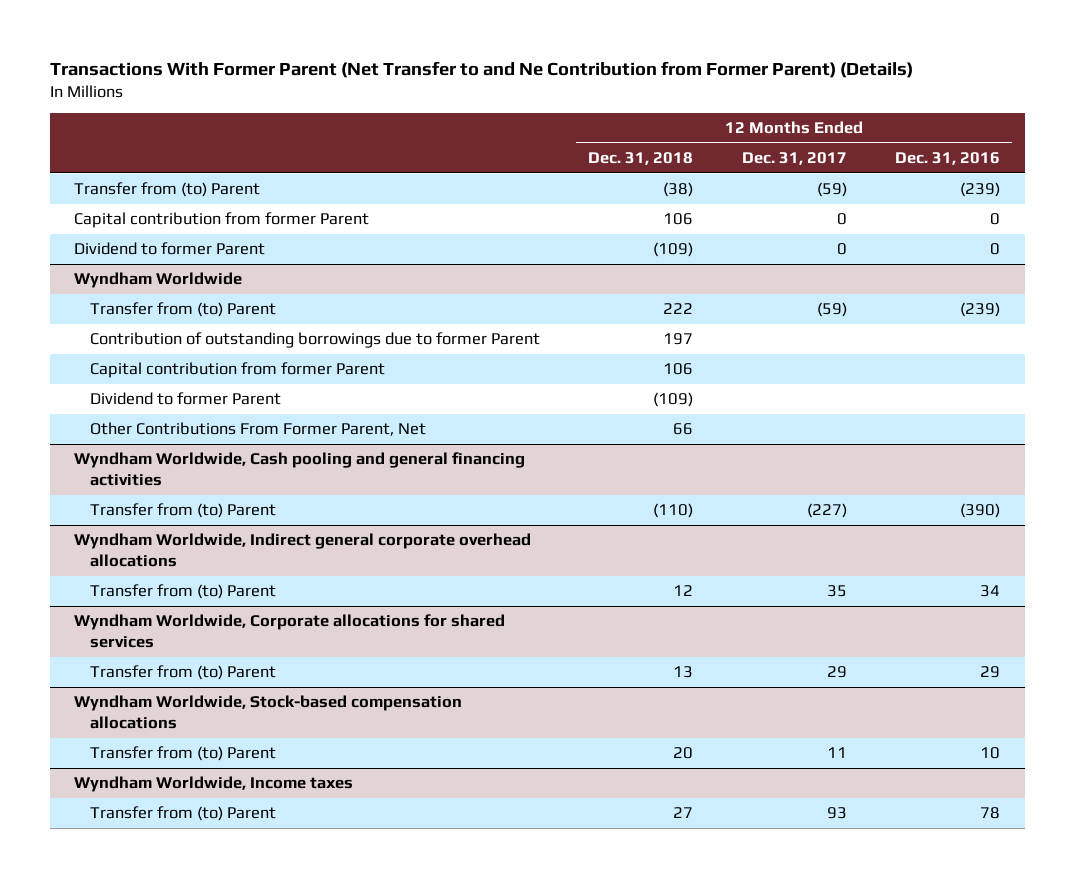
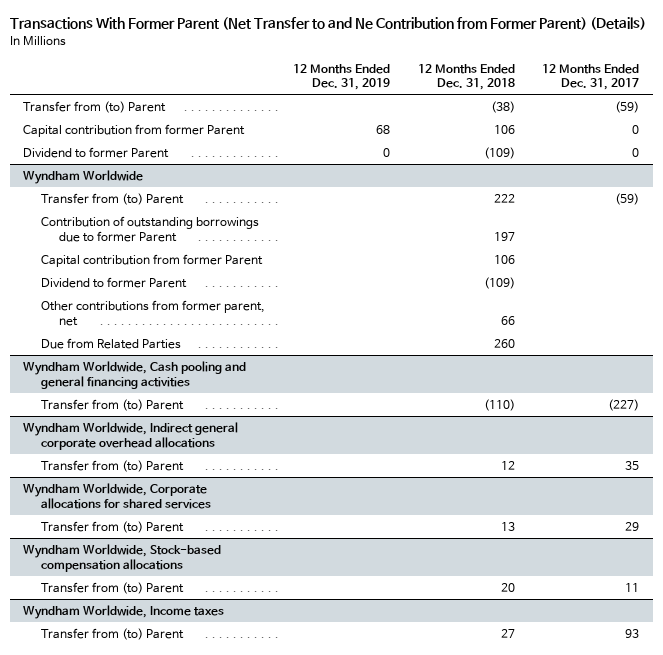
- | 12 Months Ended Dec. 31, 2018 | 12 Months Ended Dec. 31, 2017 | 12 Months Ended Dec. 31, 2016
+ | 12 Months Ended Dec. 31, 2019 | 12 Months Ended Dec. 31, 2018 | 12 Months Ended Dec. 31, 2017
@ Wyndham Worldwide
- Other Contributions From Former Parent, Net | 66 | |
+ Other contributions from former parent, net | | 66 |
+ Due from Related Parties | | 260 |

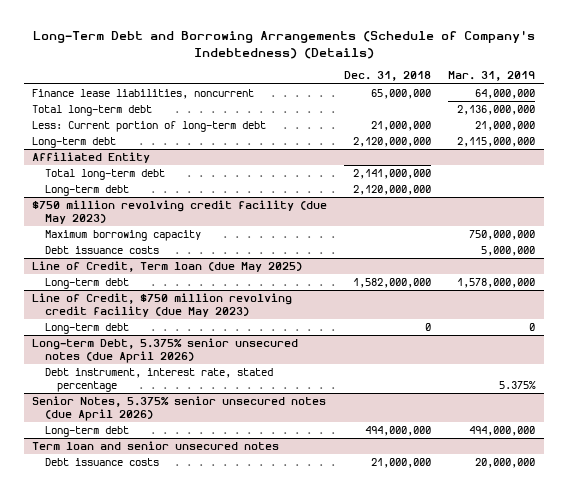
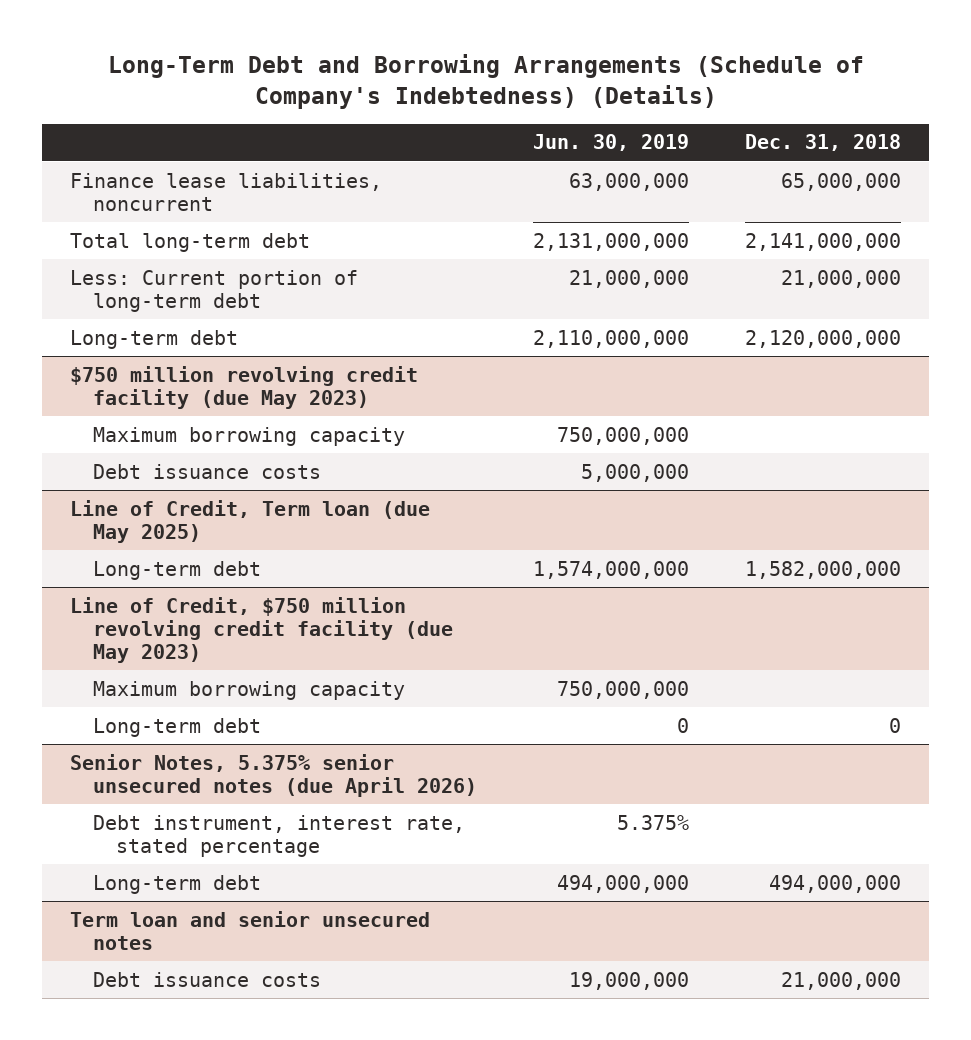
- | Dec. 31, 2018 | Mar. 31, 2019
+ | Jun. 30, 2019 | Dec. 31, 2018
- Total long-term debt | | 2,136,000,000
- Long-term debt | 2,120,000,000 | 2,115,000,000
- Affiliated Entity
moved down: Less: Current portion of long-term debt | 21,000,000 | 21,000,000
@ Line of Credit, $750 million revolving credit facility (due May 2023)
+ Maximum borrowing capacity | 750,000,000 |
- Long-term Debt, 5.375% senior unsecured notes (due April 2026)
- Debt instrument, interest rate, stated percentage | | 5.375%
@ Senior Notes, 5.375% senior unsecured notes (due April 2026)
+ Debt instrument, interest rate, stated percentage | 5.375% |

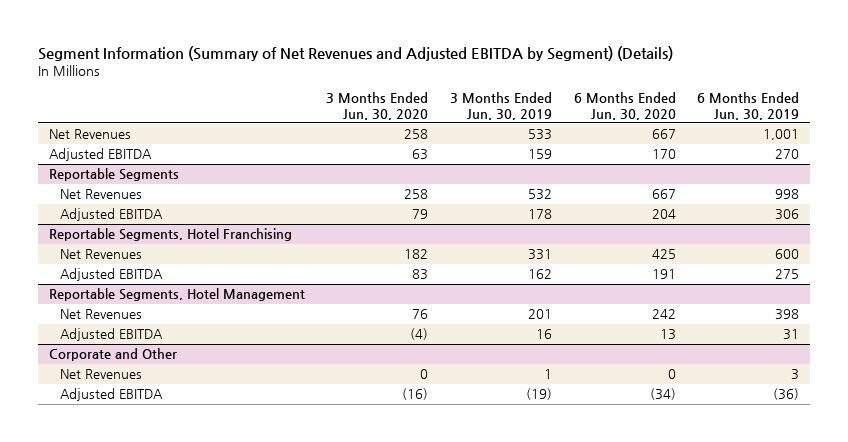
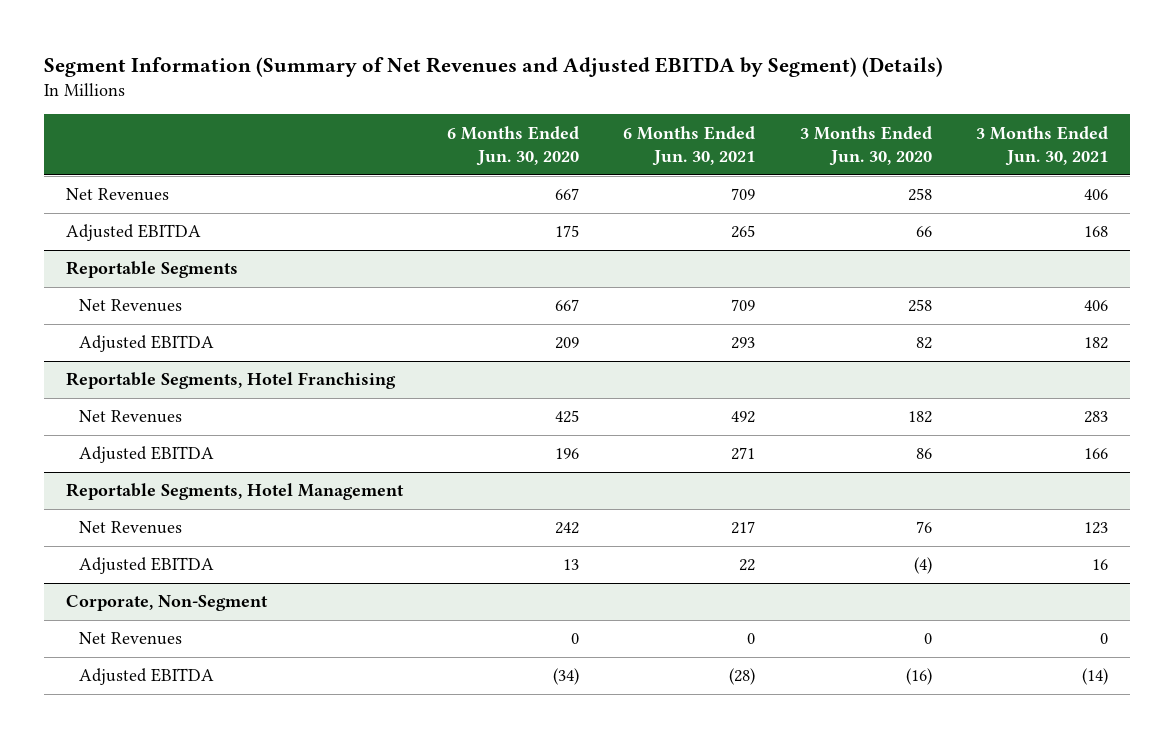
- | 3 Months Ended Jun. 30, 2020 | 3 Months Ended Jun. 30, 2019 | 6 Months Ended Jun. 30, 2020 | 6 Months Ended Jun. 30, 2019
+ | 6 Months Ended Jun. 30, 2020 | 6 Months Ended Jun. 30, 2021 | 3 Months Ended Jun. 30, 2020 | 3 Months Ended Jun. 30, 2021
- Adjusted EBITDA | 63 | 159 | 170 | 270
+ Adjusted EBITDA | 175 | 265 | 66 | 168
@ Reportable Segments
- Adjusted EBITDA | 79 | 178 | 204 | 306
+ Adjusted EBITDA | 209 | 293 | 82 | 182
@ Reportable Segments, Hotel Franchising
- Adjusted EBITDA | 83 | 162 | 191 | 275
+ Adjusted EBITDA | 196 | 271 | 86 | 166
- Corporate and Other
+ Corporate, Non-Segment

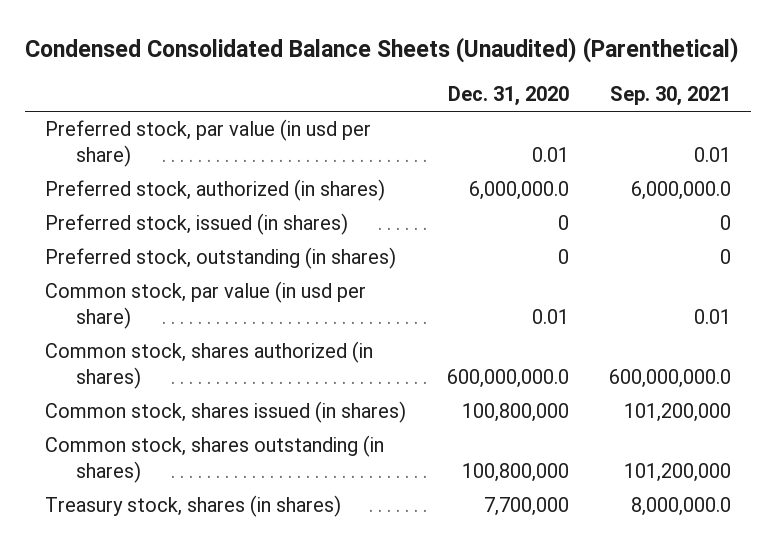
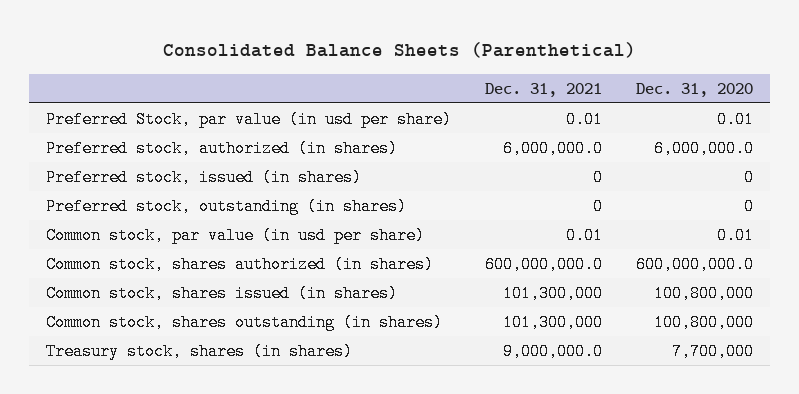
- Condensed Consolidated Balance Sheets (Unaudited) (Parenthetical)
+ Consolidated Balance Sheets (Parenthetical)
- | Dec. 31, 2020 | Sep. 30, 2021
+ | Dec. 31, 2021 | Dec. 31, 2020
- Preferred stock, par value (in usd per share) | 0.01 | 0.01
+ Preferred Stock, par value (in usd per share) | 0.01 | 0.01

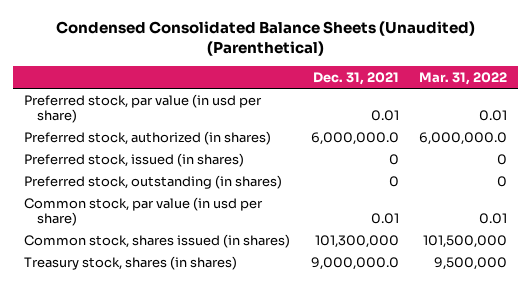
- Consolidated Balance Sheets (Parenthetical)
+ Condensed Consolidated Balance Sheets (Unaudited) (Parenthetical)
- | Dec. 31, 2021 | Dec. 31, 2020
+ | Dec. 31, 2021 | Mar. 31, 2022
- Preferred Stock, par value (in usd per share) | 0.01 | 0.01
+ Preferred stock, par value (in usd per share) | 0.01 | 0.01
- Common stock, shares authorized (in shares) | 600,000,000.0 | 600,000,000.0
- Common stock, shares outstanding (in shares) | 101,300,000 | 100,800,000

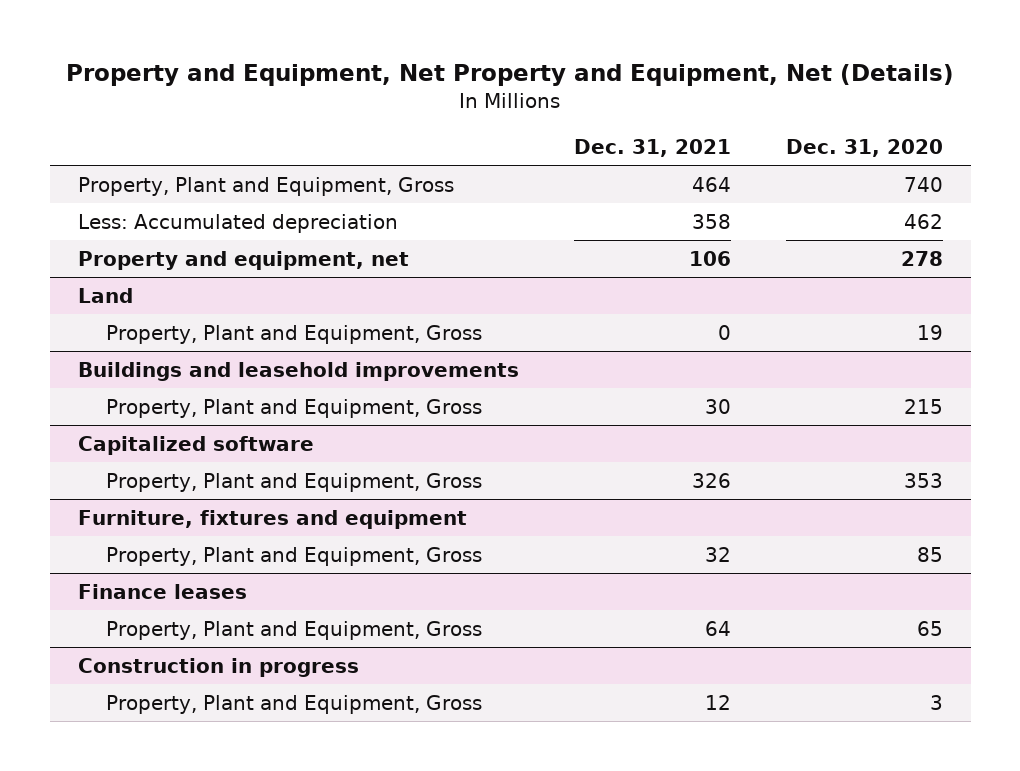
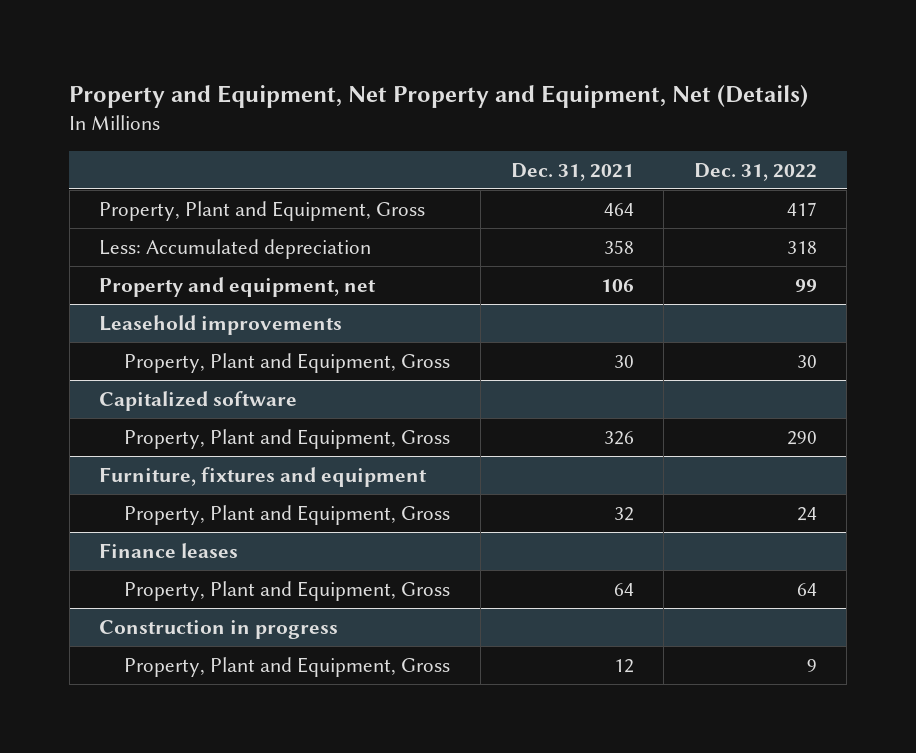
- | Dec. 31, 2021 | Dec. 31, 2020
+ | Dec. 31, 2021 | Dec. 31, 2022
- Land
- Property, Plant and Equipment, Gross | 0 | 19
- Buildings and leasehold improvements
+ Leasehold improvements

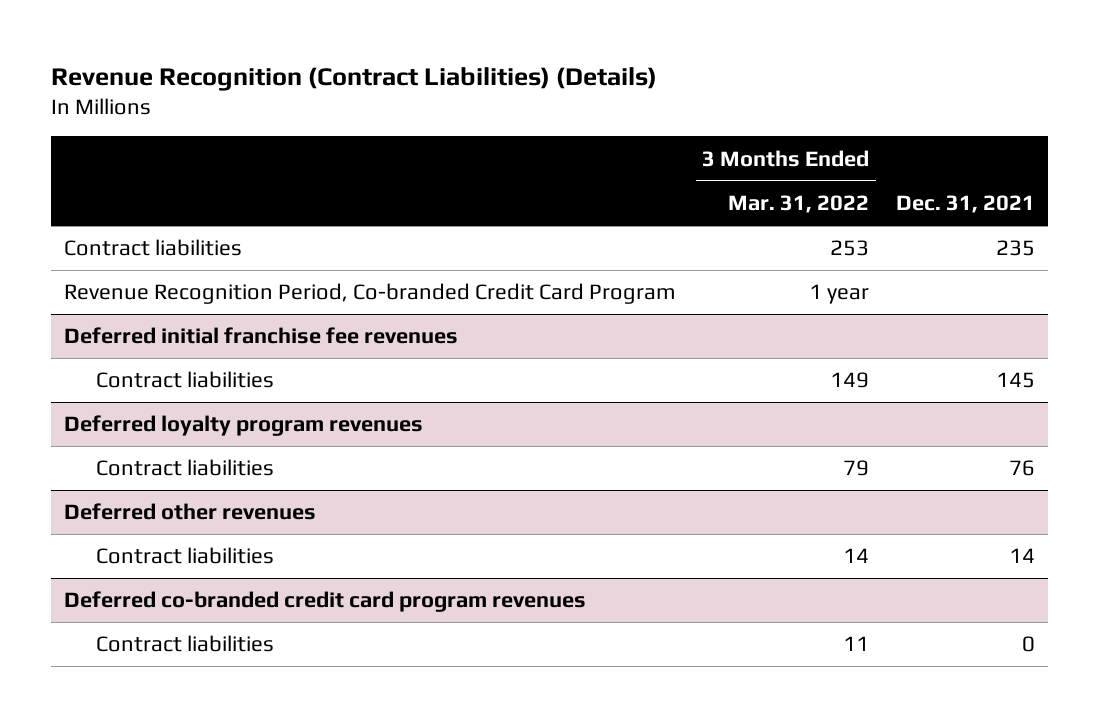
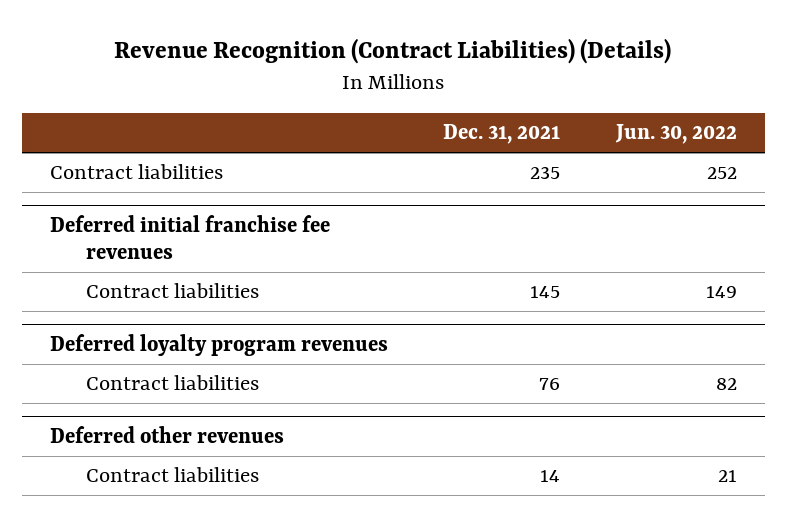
- | 3 Months Ended Mar. 31, 2022 | Dec. 31, 2021
+ | Dec. 31, 2021 | Jun. 30, 2022
- Revenue Recognition Period, Co-branded Credit Card Program | 1 year |
- Deferred co-branded credit card program revenues
- Contract liabilities | 11 | 0

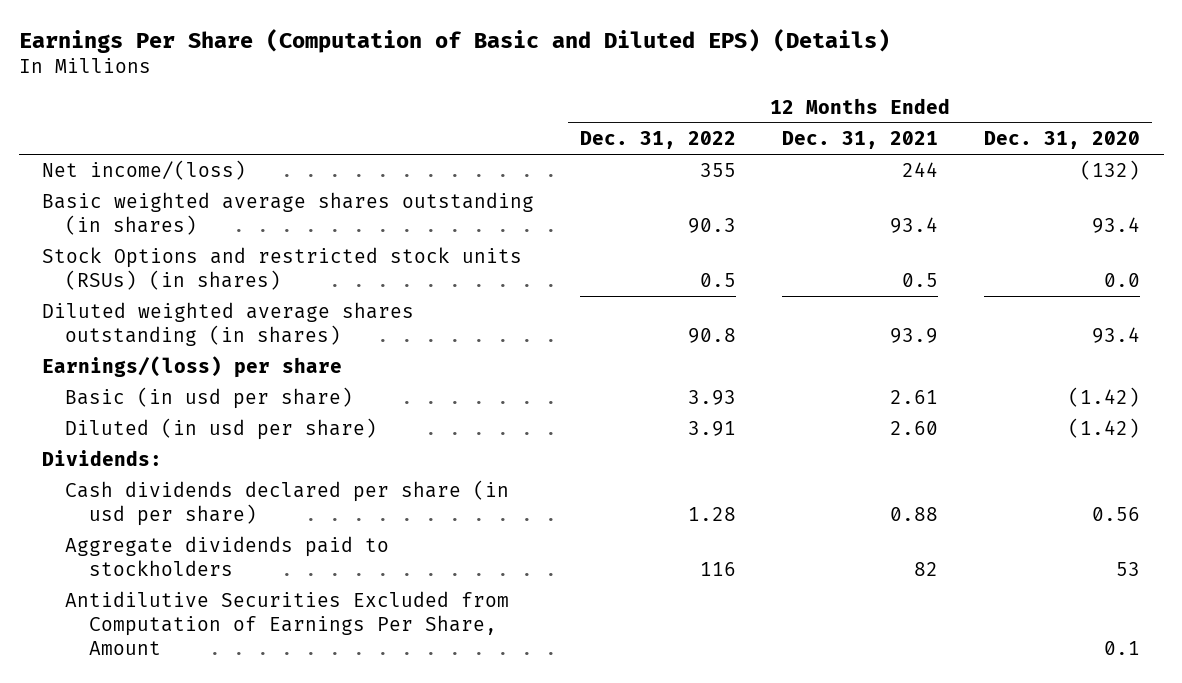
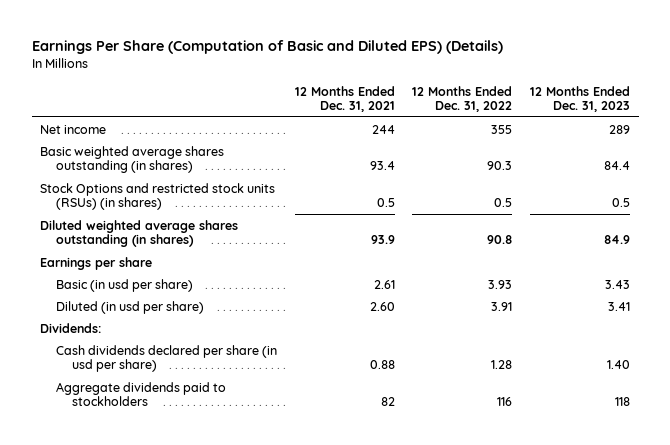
- | 12 Months Ended Dec. 31, 2022 | 12 Months Ended Dec. 31, 2021 | 12 Months Ended Dec. 31, 2020
+ | 12 Months Ended Dec. 31, 2021 | 12 Months Ended Dec. 31, 2022 | 12 Months Ended Dec. 31, 2023
- Net income/(loss) | 355 | 244 | (132)
+ Net income | 244 | 355 | 289
- Earnings/(loss) per share
+ Earnings per share
- Antidilutive Securities Excluded from Computation of Earnings Per Share, Amount | | | 0.1

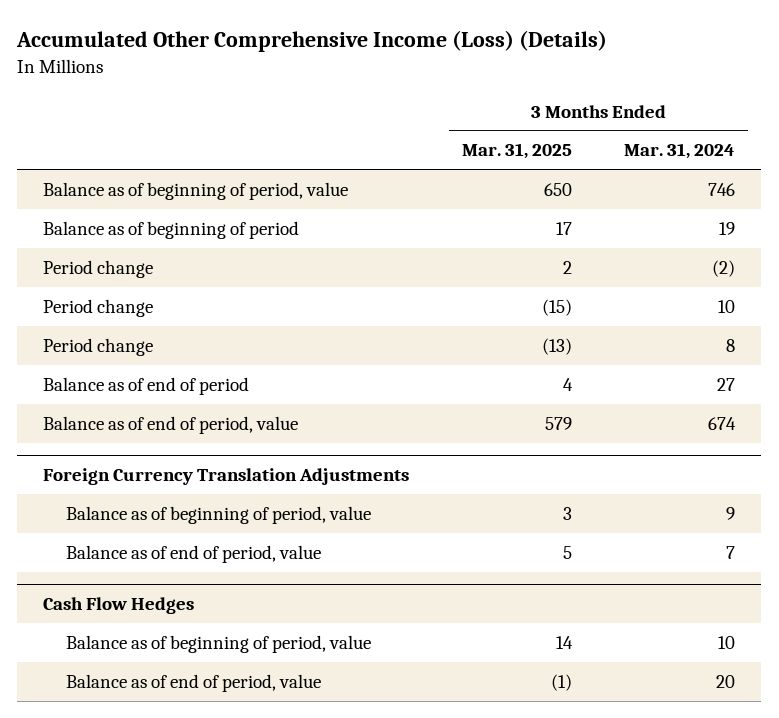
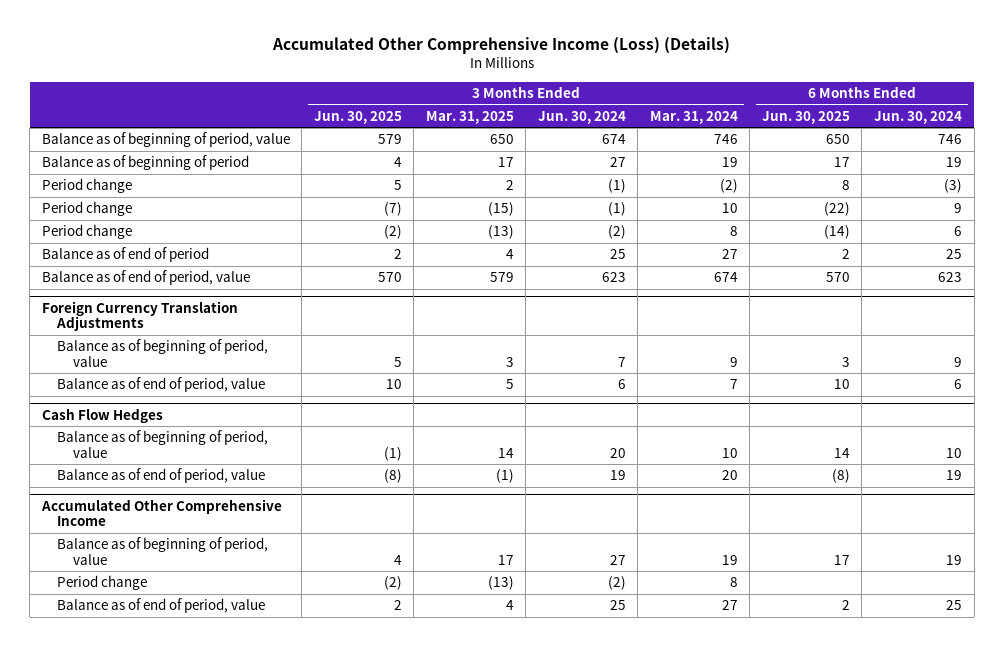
- | 3 Months Ended Mar. 31, 2025 | 3 Months Ended Mar. 31, 2024
+ | 3 Months Ended Jun. 30, 2025 | 3 Months Ended Mar. 31, 2025 | 3 Months Ended Jun. 30, 2024 | 3 Months Ended Mar. 31, 2024 | 6 Months Ended Jun. 30, 2025 | 6 Months Ended Jun. 30, 2024
+ Accumulated Other Comprehensive Income
+ Balance as of beginning of period, value | 4 | 17 | 27 | 19 | 17 | 19
+ Period change | (2) | (13) | (2) | 8 | |
+ Balance as of end of period, value | 2 | 4 | 25 | 27 | 2 | 25

